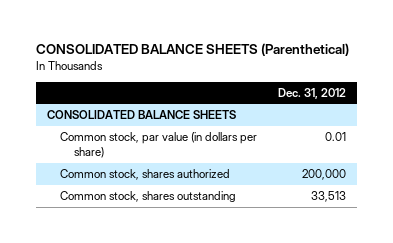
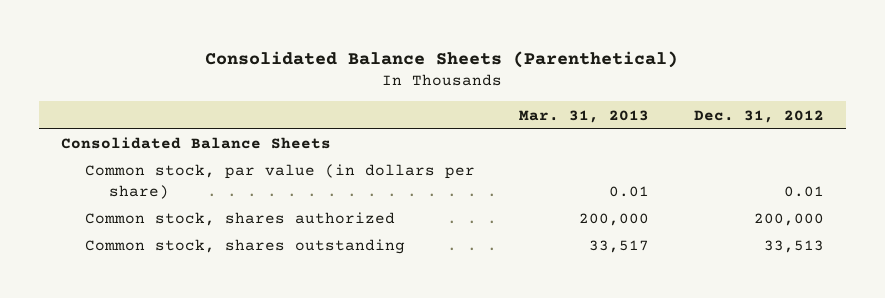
- CONSOLIDATED BALANCE SHEETS (Parenthetical)
+ Consolidated Balance Sheets (Parenthetical)
- | Dec. 31, 2012
+ | Mar. 31, 2013 | Dec. 31, 2012
- CONSOLIDATED BALANCE SHEETS
+ Consolidated Balance Sheets

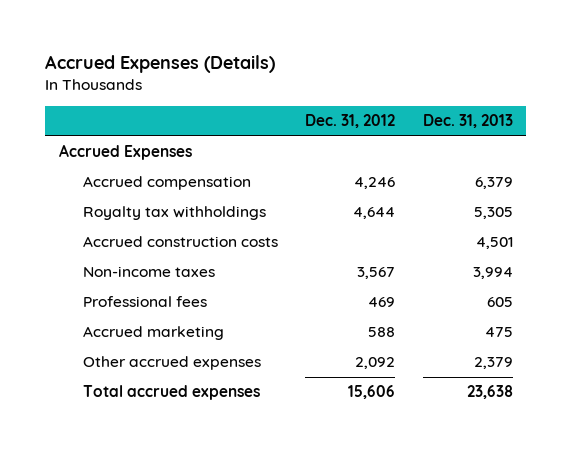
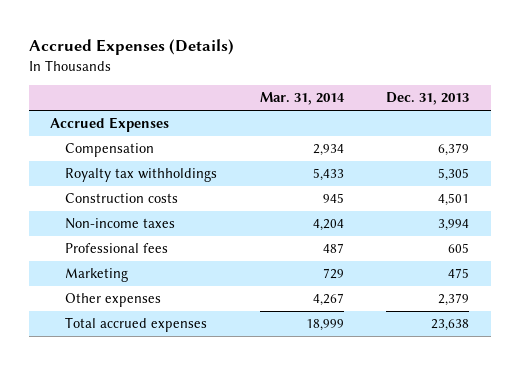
- | Dec. 31, 2012 | Dec. 31, 2013
+ | Mar. 31, 2014 | Dec. 31, 2013
- Accrued compensation | 4,246 | 6,379
+ Compensation | 2,934 | 6,379
- Accrued construction costs | | 4,501
+ Construction costs | 945 | 4,501
- Accrued marketing | 588 | 475
- Other accrued expenses | 2,092 | 2,379
+ Marketing | 729 | 475
+ Other expenses | 4,267 | 2,379

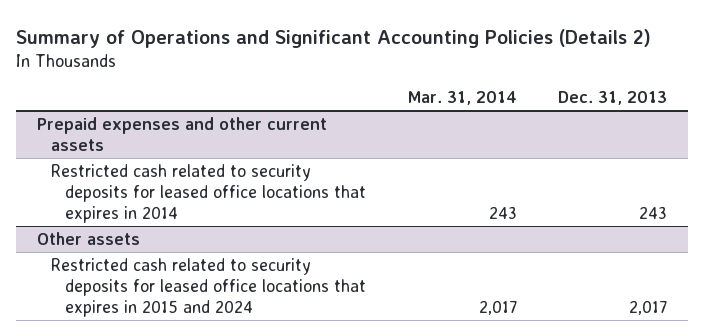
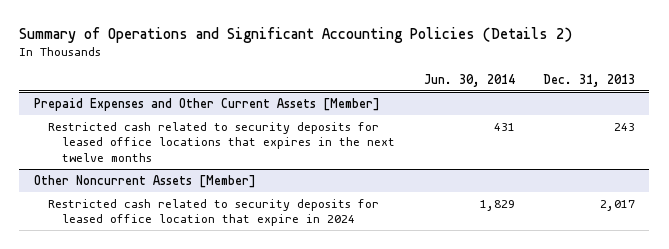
- | Mar. 31, 2014 | Dec. 31, 2013
+ | Jun. 30, 2014 | Dec. 31, 2013
- Prepaid expenses and other current assets
- Restricted cash related to security deposits for leased office locations that expires in 2014 | 243 | 243
- Other assets
- Restricted cash related to security deposits for leased office locations that expires in 2015 and 2024 | 2,017 | 2,017
+ Prepaid Expenses and Other Current Assets [Member]
+ Restricted cash related to security deposits for leased office locations that expires in the next twelve months | 431 | 243
+ Other Noncurrent Assets [Member]
+ Restricted cash related to security deposits for leased office location that expire in 2024 | 1,829 | 2,017

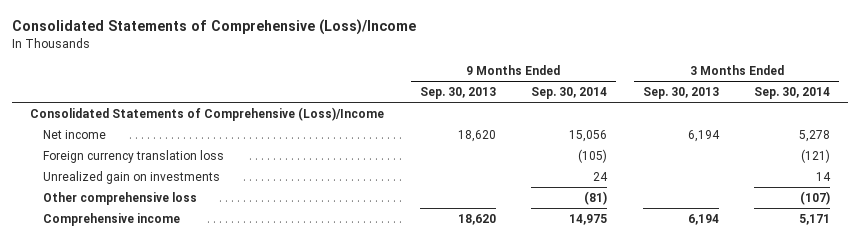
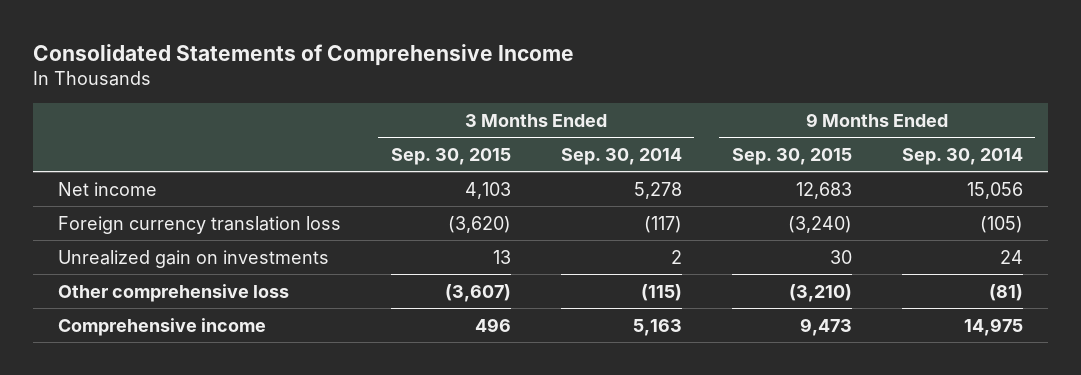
- Consolidated Statements of Comprehensive (Loss)/Income
+ Consolidated Statements of Comprehensive Income
- | 9 Months Ended Sep. 30, 2013 | 9 Months Ended Sep. 30, 2014 | 3 Months Ended Sep. 30, 2013 | 3 Months Ended Sep. 30, 2014
+ | 3 Months Ended Sep. 30, 2015 | 3 Months Ended Sep. 30, 2014 | 9 Months Ended Sep. 30, 2015 | 9 Months Ended Sep. 30, 2014
- Consolidated Statements of Comprehensive (Loss)/Income
- Foreign currency translation loss | | (105) | | (121)
- Unrealized gain on investments | | 24 | | 14
- Other comprehensive loss | | (81) | | (107)
- Comprehensive income | 18,620 | 14,975 | 6,194 | 5,171
+ Foreign currency translation loss | (3,620) | (117) | (3,240) | (105)
+ Unrealized gain on investments | 13 | 2 | 30 | 24
+ Other comprehensive loss | (3,607) | (115) | (3,210) | (81)
+ Comprehensive income | 496 | 5,163 | 9,473 | 14,975

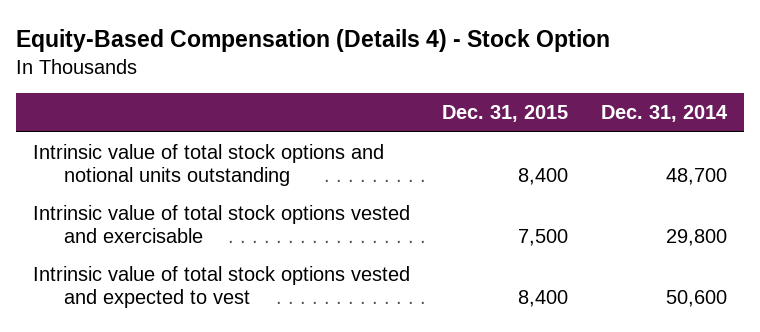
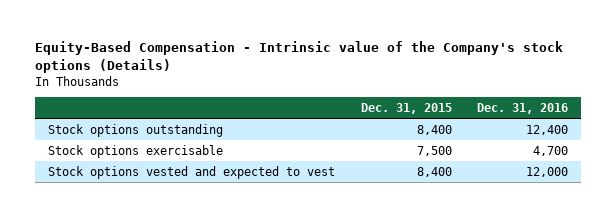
- Equity-Based Compensation (Details 4) - Stock Option
+ Equity-Based Compensation - Intrinsic value of the Company's stock options (Details)
- | Dec. 31, 2015 | Dec. 31, 2014
+ | Dec. 31, 2015 | Dec. 31, 2016
- Intrinsic value of total stock options and notional units outstanding | 8,400 | 48,700
- Intrinsic value of total stock options vested and exercisable | 7,500 | 29,800
- Intrinsic value of total stock options vested and expected to vest | 8,400 | 50,600
+ Stock options outstanding | 8,400 | 12,400
+ Stock options exercisable | 7,500 | 4,700
+ Stock options vested and expected to vest | 8,400 | 12,000

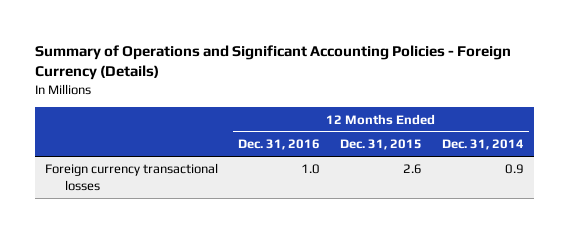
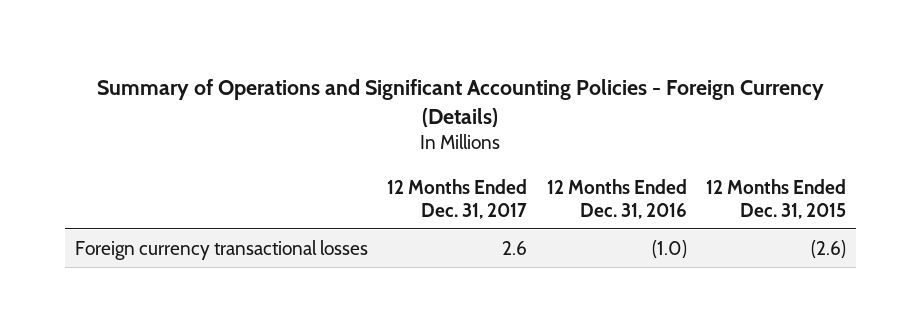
- | 12 Months Ended Dec. 31, 2016 | 12 Months Ended Dec. 31, 2015 | 12 Months Ended Dec. 31, 2014
+ | 12 Months Ended Dec. 31, 2017 | 12 Months Ended Dec. 31, 2016 | 12 Months Ended Dec. 31, 2015
- Foreign currency transactional losses | 1.0 | 2.6 | 0.9
+ Foreign currency transactional losses | 2.6 | (1.0) | (2.6)

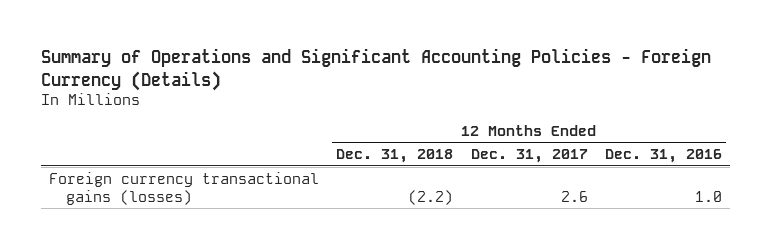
- | 12 Months Ended Dec. 31, 2017 | 12 Months Ended Dec. 31, 2016 | 12 Months Ended Dec. 31, 2015
+ | 12 Months Ended Dec. 31, 2018 | 12 Months Ended Dec. 31, 2017 | 12 Months Ended Dec. 31, 2016
- Foreign currency transactional losses | 2.6 | (1.0) | (2.6)
+ Foreign currency transactional gains (losses) | (2.2) | 2.6 | 1.0

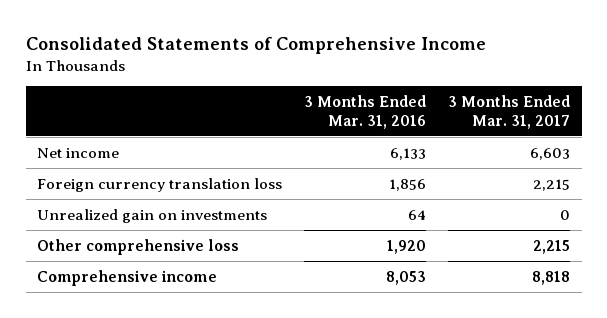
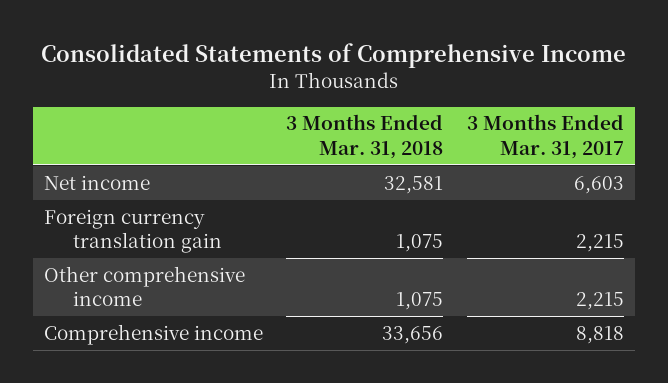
- | 3 Months Ended Mar. 31, 2016 | 3 Months Ended Mar. 31, 2017
+ | 3 Months Ended Mar. 31, 2018 | 3 Months Ended Mar. 31, 2017
- Foreign currency translation loss | 1,856 | 2,215
- Unrealized gain on investments | 64 | 0
- Other comprehensive loss | 1,920 | 2,215
+ Foreign currency translation gain | 1,075 | 2,215
+ Other comprehensive income | 1,075 | 2,215

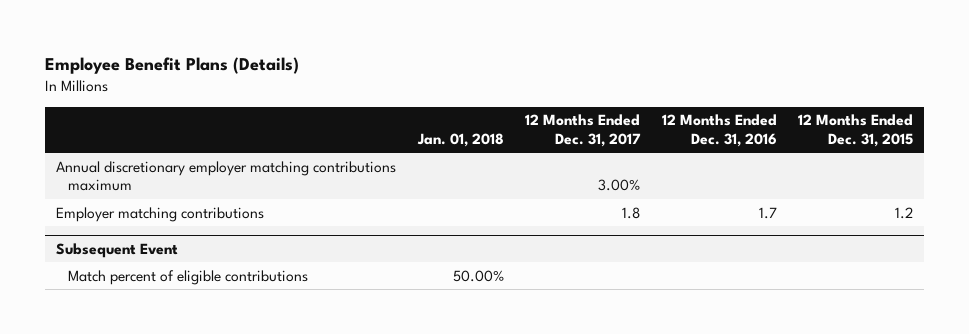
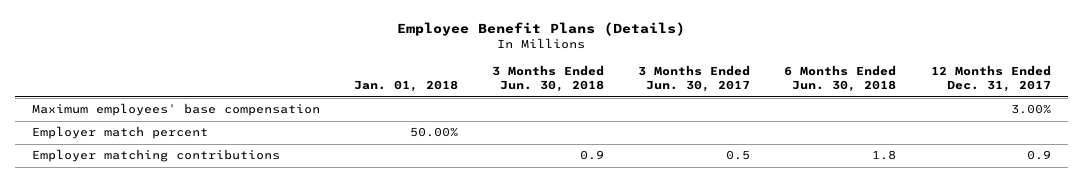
- | Jan. 01, 2018 | 12 Months Ended Dec. 31, 2017 | 12 Months Ended Dec. 31, 2016 | 12 Months Ended Dec. 31, 2015
+ | Jan. 01, 2018 | 3 Months Ended Jun. 30, 2018 | 3 Months Ended Jun. 30, 2017 | 6 Months Ended Jun. 30, 2018 | 12 Months Ended Dec. 31, 2017
- Annual discretionary employer matching contributions maximum | | 3.00% | |
- Employer matching contributions | | 1.8 | 1.7 | 1.2
- Subsequent Event
- Match percent of eligible contributions | 50.00% | | |
+ Maximum employees' base compensation | | | | | 3.00%
+ Employer match percent | 50.00% | | | |
+ Employer matching contributions | | 0.9 | 0.5 | 1.8 | 0.9

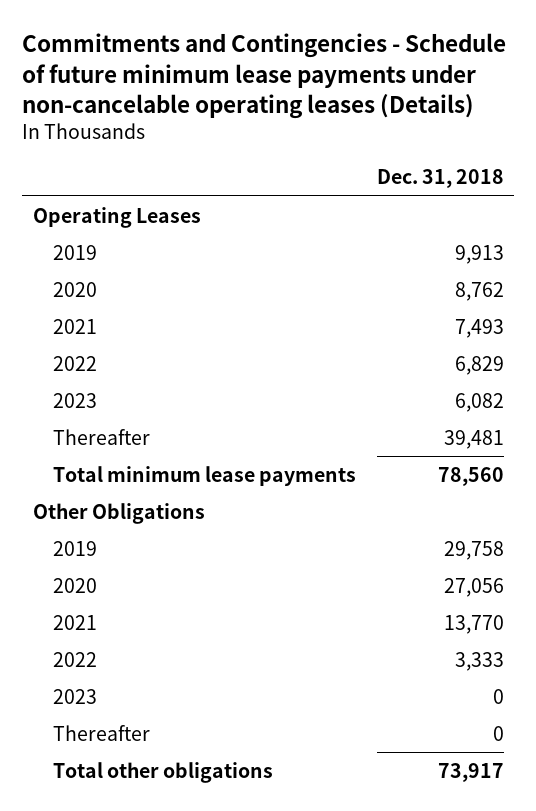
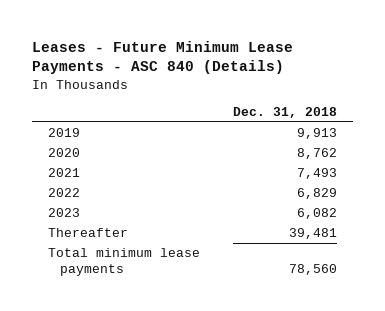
- Commitments and Contingencies - Schedule of future minimum lease payments under non-cancelable operating leases (Details)
+ Leases - Future Minimum Lease Payments - ASC 840 (Details)
- Operating Leases
- Other Obligations
- 2019 | 29,758
- 2020 | 27,056
- 2021 | 13,770
- 2022 | 3,333
- 2023 | 0
- Thereafter | 0
- Total other obligations | 73,917

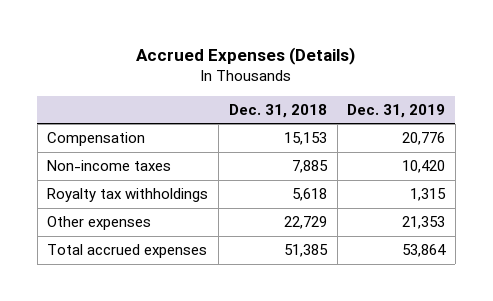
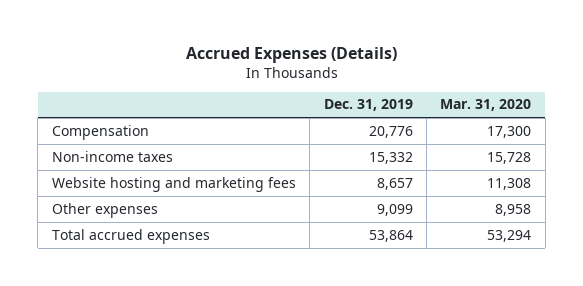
- | Dec. 31, 2018 | Dec. 31, 2019
+ | Dec. 31, 2019 | Mar. 31, 2020
- Non-income taxes | 7,885 | 10,420
- Royalty tax withholdings | 5,618 | 1,315
- Other expenses | 22,729 | 21,353
+ Non-income taxes | 15,332 | 15,728
+ Website hosting and marketing fees | 8,657 | 11,308
+ Other expenses | 9,099 | 8,958

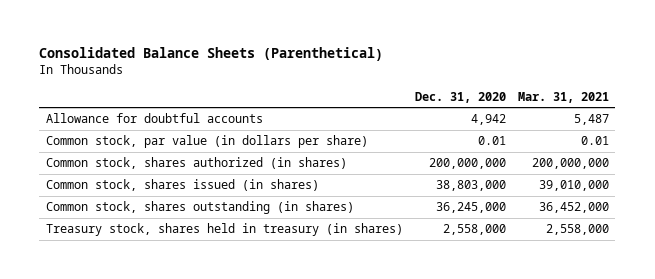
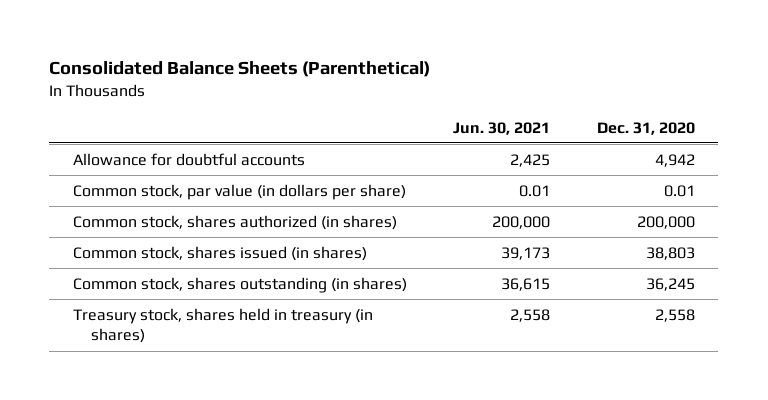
- | Dec. 31, 2020 | Mar. 31, 2021
+ | Jun. 30, 2021 | Dec. 31, 2020
- Common stock, shares authorized (in shares) | 200,000,000 | 200,000,000
- Common stock, shares issued (in shares) | 38,803,000 | 39,010,000
- Common stock, shares outstanding (in shares) | 36,245,000 | 36,452,000
- Treasury stock, shares held in treasury (in shares) | 2,558,000 | 2,558,000
+ Common stock, shares authorized (in shares) | 200,000 | 200,000
+ Common stock, shares issued (in shares) | 39,173 | 38,803
+ Common stock, shares outstanding (in shares) | 36,615 | 36,245
+ Treasury stock, shares held in treasury (in shares) | 2,558 | 2,558

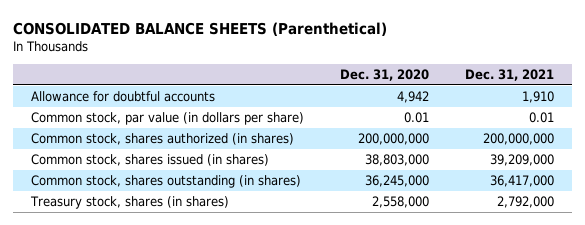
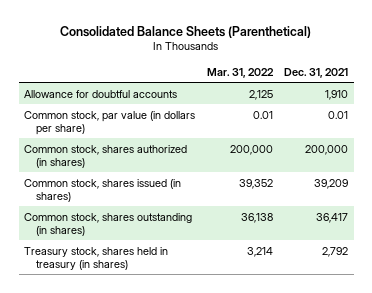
- CONSOLIDATED BALANCE SHEETS (Parenthetical)
+ Consolidated Balance Sheets (Parenthetical)
- | Dec. 31, 2020 | Dec. 31, 2021
+ | Mar. 31, 2022 | Dec. 31, 2021
- Common stock, shares authorized (in shares) | 200,000,000 | 200,000,000
- Common stock, shares issued (in shares) | 38,803,000 | 39,209,000
- Common stock, shares outstanding (in shares) | 36,245,000 | 36,417,000
- Treasury stock, shares (in shares) | 2,558,000 | 2,792,000
+ Common stock, shares authorized (in shares) | 200,000 | 200,000
+ Common stock, shares issued (in shares) | 39,352 | 39,209
+ Common stock, shares outstanding (in shares) | 36,138 | 36,417
+ Treasury stock, shares held in treasury (in shares) | 3,214 | 2,792

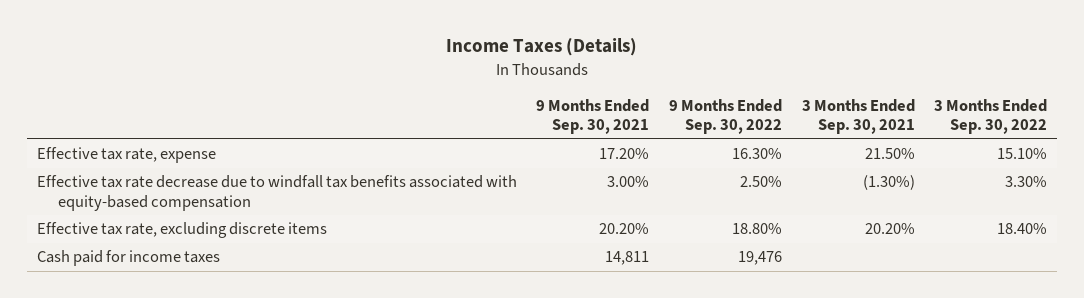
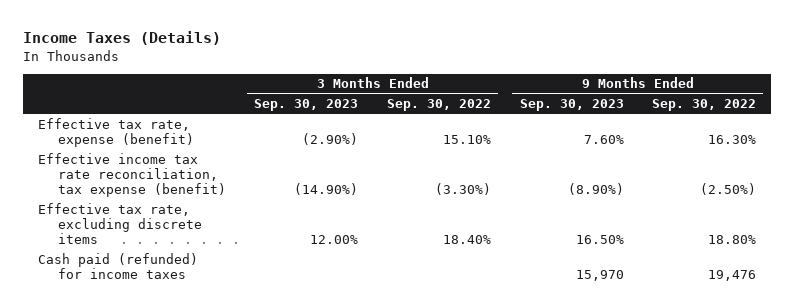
- | 9 Months Ended Sep. 30, 2021 | 9 Months Ended Sep. 30, 2022 | 3 Months Ended Sep. 30, 2021 | 3 Months Ended Sep. 30, 2022
+ | 3 Months Ended Sep. 30, 2023 | 3 Months Ended Sep. 30, 2022 | 9 Months Ended Sep. 30, 2023 | 9 Months Ended Sep. 30, 2022
- Effective tax rate, expense | 17.20% | 16.30% | 21.50% | 15.10%
- Effective tax rate decrease due to windfall tax benefits associated with equity-based compensation | 3.00% | 2.50% | (1.30%) | 3.30%
+ Effective tax rate, expense (benefit) | (2.90%) | 15.10% | 7.60% | 16.30%
+ Effective income tax rate reconciliation, tax expense (benefit) | (14.90%) | (3.30%) | (8.90%) | (2.50%)
- Cash paid for income taxes | 14,811 | 19,476 | |
+ Cash paid (refunded) for income taxes | | | 15,970 | 19,476

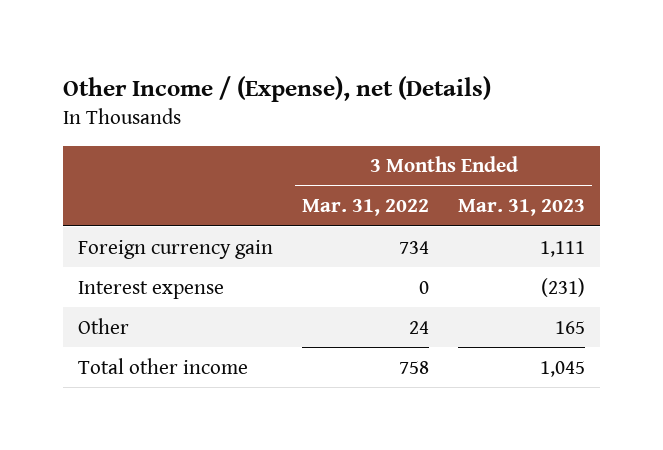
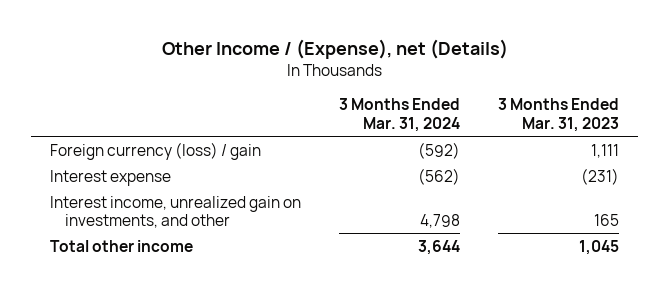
- | 3 Months Ended Mar. 31, 2022 | 3 Months Ended Mar. 31, 2023
+ | 3 Months Ended Mar. 31, 2024 | 3 Months Ended Mar. 31, 2023
- Foreign currency gain | 734 | 1,111
+ Foreign currency (loss) / gain | (592) | 1,111
- Other | 24 | 165
+ Interest income, unrealized gain on investments, and other | 4,798 | 165

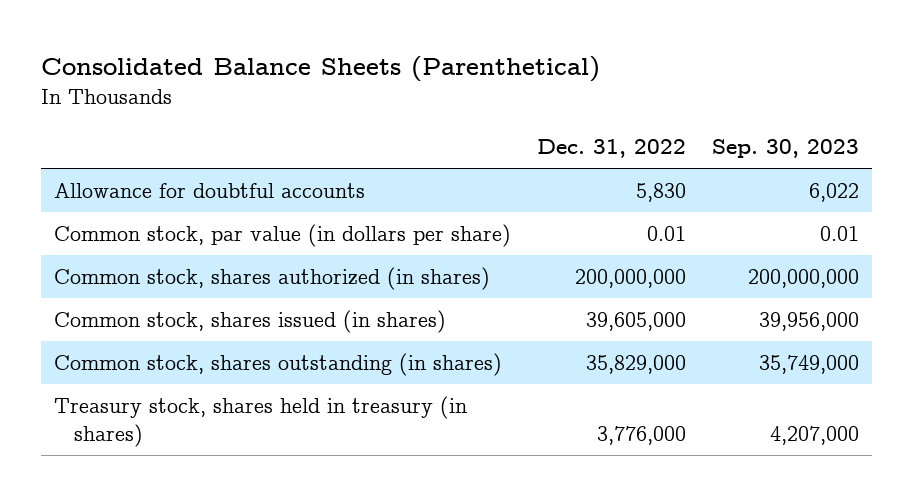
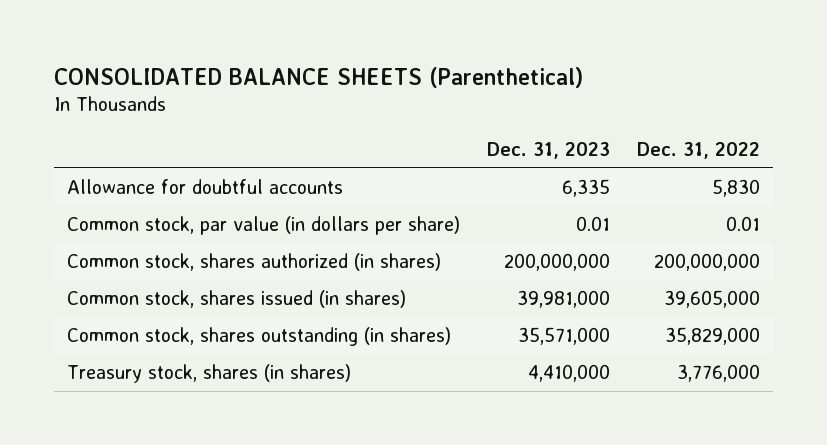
- Consolidated Balance Sheets (Parenthetical)
+ CONSOLIDATED BALANCE SHEETS (Parenthetical)
- | Dec. 31, 2022 | Sep. 30, 2023
+ | Dec. 31, 2023 | Dec. 31, 2022
- Treasury stock, shares held in treasury (in shares) | 3,776,000 | 4,207,000
+ Treasury stock, shares (in shares) | 4,410,000 | 3,776,000

